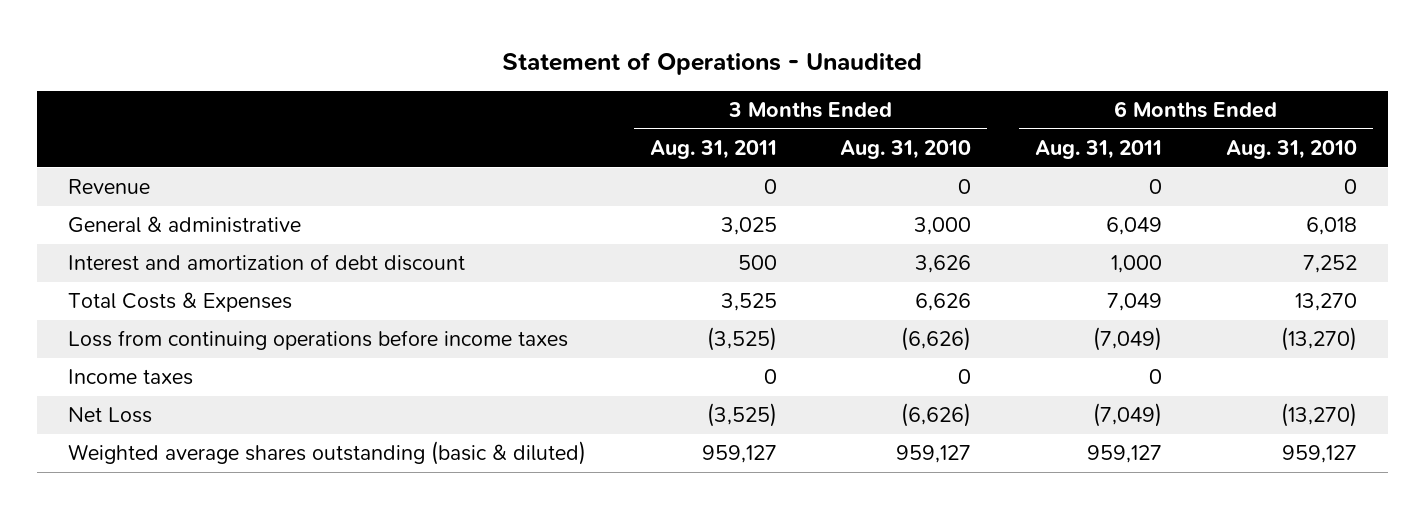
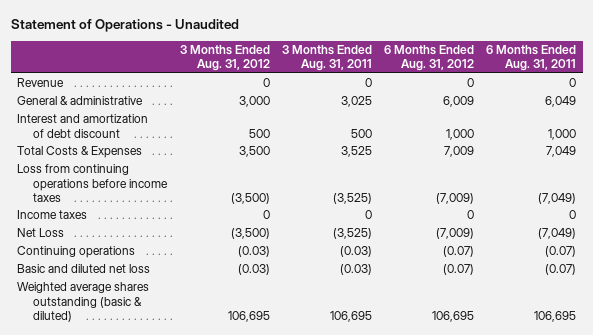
- | 3 Months Ended Aug. 31, 2011 | 3 Months Ended Aug. 31, 2010 | 6 Months Ended Aug. 31, 2011 | 6 Months Ended Aug. 31, 2010
+ | 3 Months Ended Aug. 31, 2012 | 3 Months Ended Aug. 31, 2011 | 6 Months Ended Aug. 31, 2012 | 6 Months Ended Aug. 31, 2011
- Weighted average shares outstanding (basic & diluted) | 959,127 | 959,127 | 959,127 | 959,127
+ Continuing operations | (0.03) | (0.03) | (0.07) | (0.07)
+ Basic and diluted net loss | (0.03) | (0.03) | (0.07) | (0.07)
+ Weighted average shares outstanding (basic & diluted) | 106,695 | 106,695 | 106,695 | 106,695

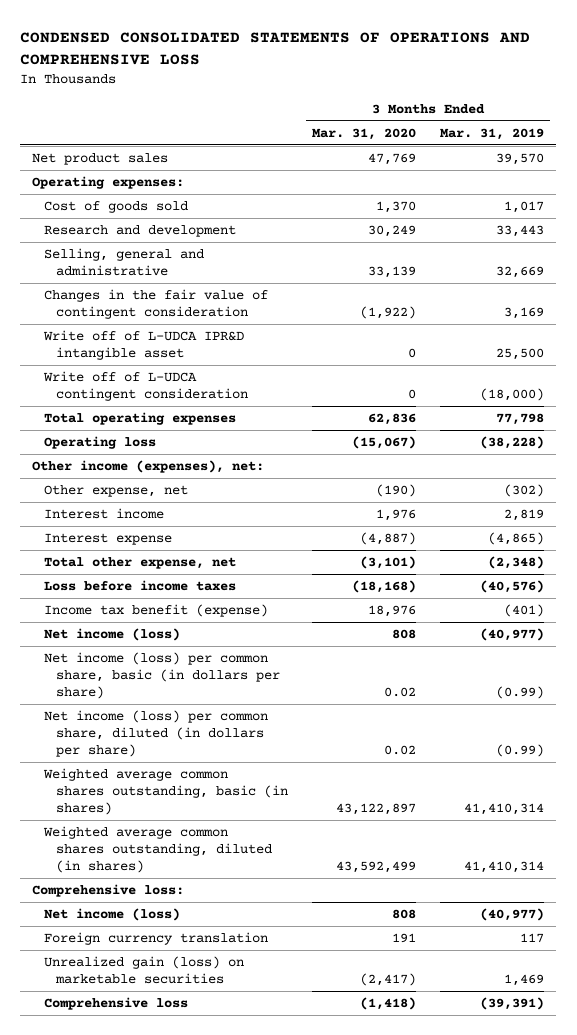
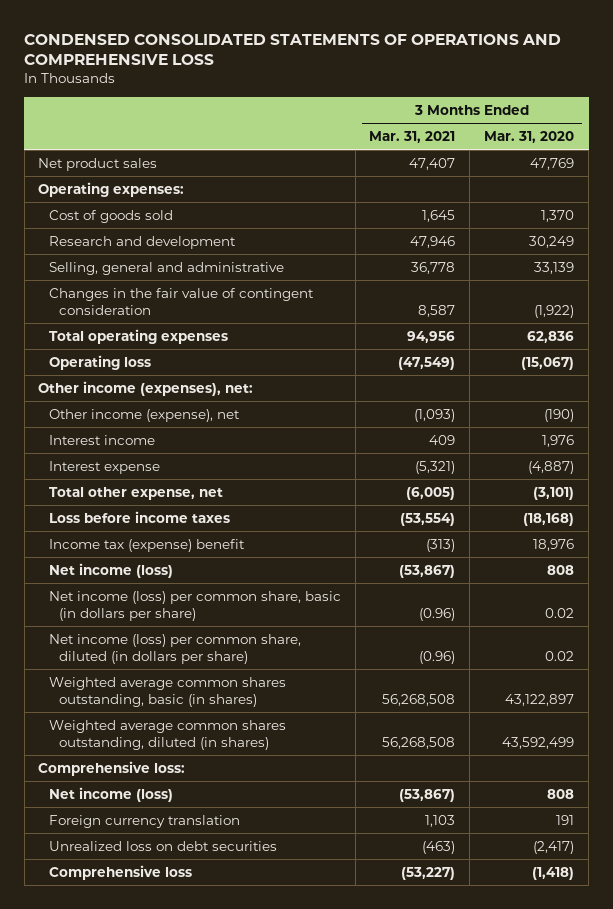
- | 3 Months Ended Mar. 31, 2020 | 3 Months Ended Mar. 31, 2019
+ | 3 Months Ended Mar. 31, 2021 | 3 Months Ended Mar. 31, 2020
- Write off of L-UDCA IPR&D intangible asset | 0 | 25,500
- Write off of L-UDCA contingent consideration | 0 | (18,000)
- Other expense, net | (190) | (302)
+ Other income (expense), net | (1,093) | (190)
- Income tax benefit (expense) | 18,976 | (401)
+ Income tax (expense) benefit | (313) | 18,976
- Unrealized gain (loss) on marketable securities | (2,417) | 1,469
+ Unrealized loss on debt securities | (463) | (2,417)

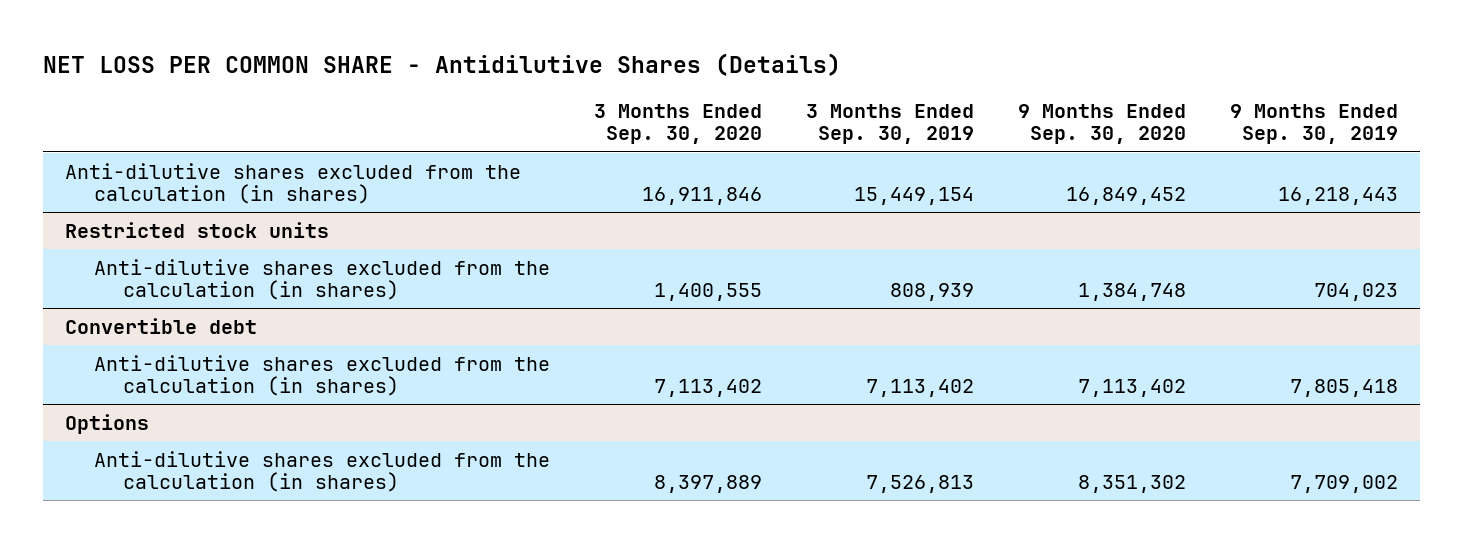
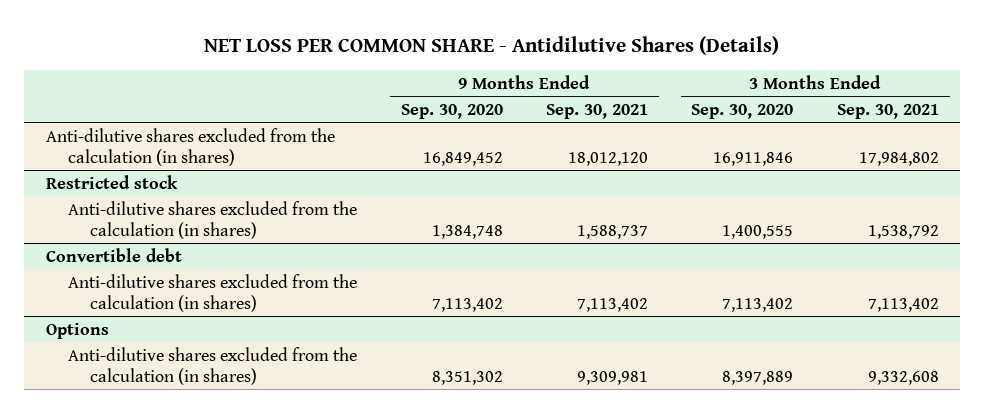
- | 3 Months Ended Sep. 30, 2020 | 3 Months Ended Sep. 30, 2019 | 9 Months Ended Sep. 30, 2020 | 9 Months Ended Sep. 30, 2019
+ | 9 Months Ended Sep. 30, 2020 | 9 Months Ended Sep. 30, 2021 | 3 Months Ended Sep. 30, 2020 | 3 Months Ended Sep. 30, 2021
- Restricted stock units
+ Restricted stock

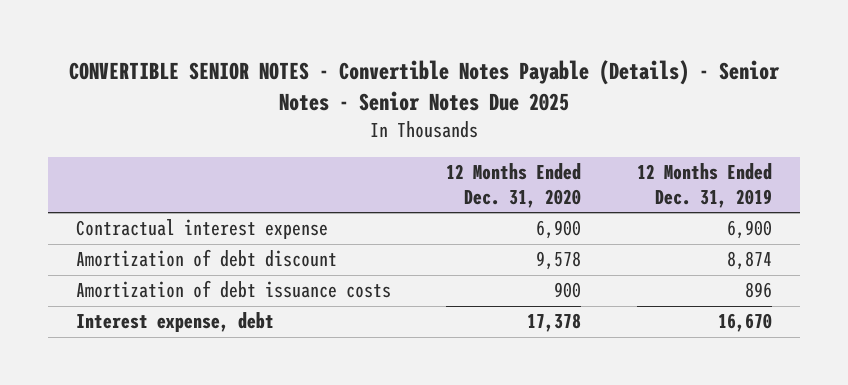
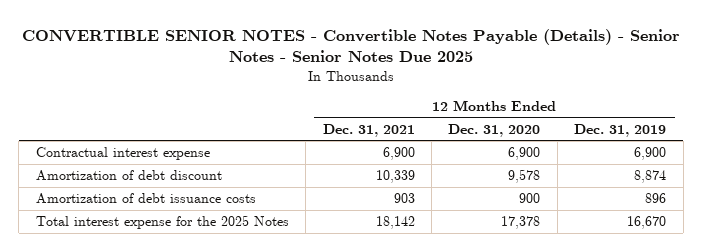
- | 12 Months Ended Dec. 31, 2020 | 12 Months Ended Dec. 31, 2019
+ | 12 Months Ended Dec. 31, 2021 | 12 Months Ended Dec. 31, 2020 | 12 Months Ended Dec. 31, 2019
- Interest expense, debt | 17,378 | 16,670
+ Total interest expense for the 2025 Notes | 18,142 | 17,378 | 16,670

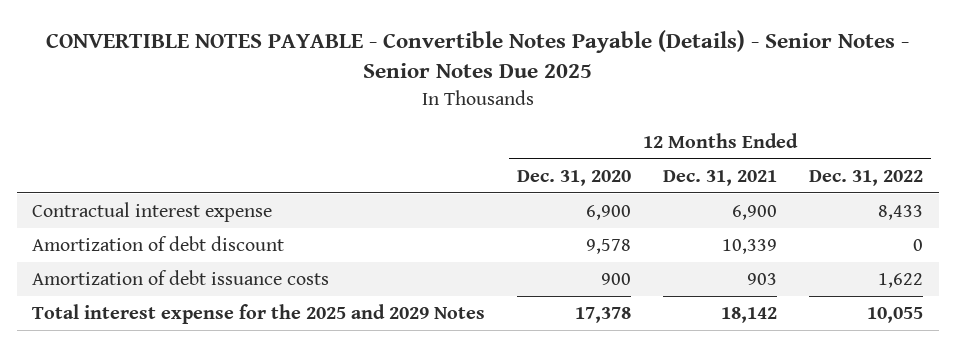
- CONVERTIBLE SENIOR NOTES - Convertible Notes Payable (Details) - Senior Notes - Senior Notes Due 2025
+ CONVERTIBLE NOTES PAYABLE - Convertible Notes Payable (Details) - Senior Notes - Senior Notes Due 2025
- | 12 Months Ended Dec. 31, 2021 | 12 Months Ended Dec. 31, 2020 | 12 Months Ended Dec. 31, 2019
+ | 12 Months Ended Dec. 31, 2020 | 12 Months Ended Dec. 31, 2021 | 12 Months Ended Dec. 31, 2022
- Total interest expense for the 2025 Notes | 18,142 | 17,378 | 16,670
+ Total interest expense for the 2025 and 2029 Notes | 17,378 | 18,142 | 10,055

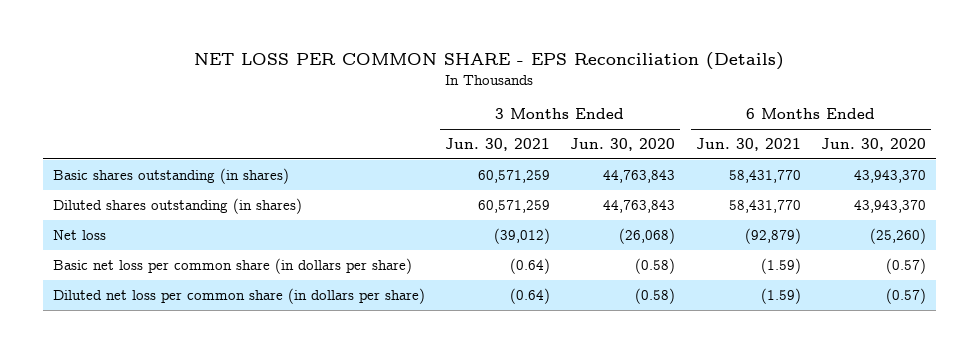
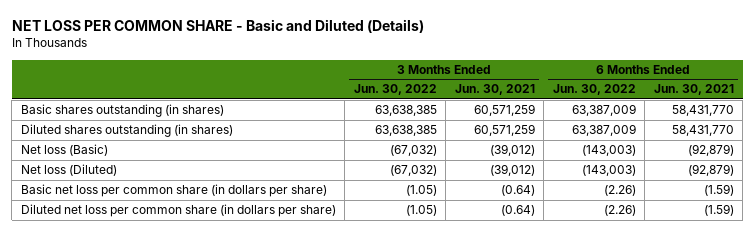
- NET LOSS PER COMMON SHARE - EPS Reconciliation (Details)
+ NET LOSS PER COMMON SHARE - Basic and Diluted (Details)
- | 3 Months Ended Jun. 30, 2021 | 3 Months Ended Jun. 30, 2020 | 6 Months Ended Jun. 30, 2021 | 6 Months Ended Jun. 30, 2020
+ | 3 Months Ended Jun. 30, 2022 | 3 Months Ended Jun. 30, 2021 | 6 Months Ended Jun. 30, 2022 | 6 Months Ended Jun. 30, 2021
- Net loss | (39,012) | (26,068) | (92,879) | (25,260)
+ Net loss (Basic) | (67,032) | (39,012) | (143,003) | (92,879)
+ Net loss (Diluted) | (67,032) | (39,012) | (143,003) | (92,879)

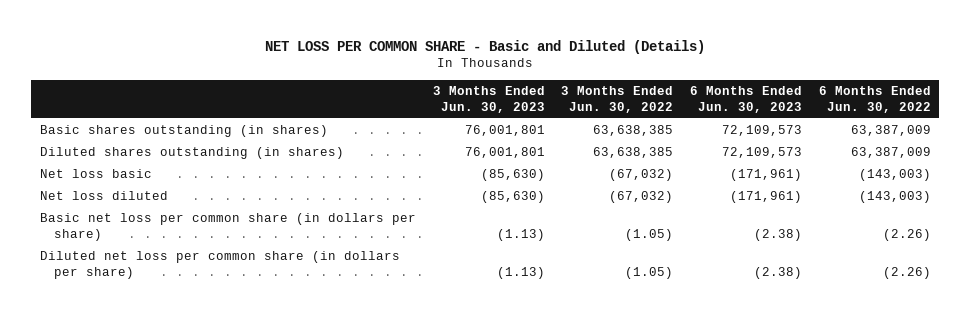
- | 3 Months Ended Jun. 30, 2022 | 3 Months Ended Jun. 30, 2021 | 6 Months Ended Jun. 30, 2022 | 6 Months Ended Jun. 30, 2021
+ | 3 Months Ended Jun. 30, 2023 | 3 Months Ended Jun. 30, 2022 | 6 Months Ended Jun. 30, 2023 | 6 Months Ended Jun. 30, 2022
- Net loss (Basic) | (67,032) | (39,012) | (143,003) | (92,879)
- Net loss (Diluted) | (67,032) | (39,012) | (143,003) | (92,879)
+ Net loss basic | (85,630) | (67,032) | (171,961) | (143,003)
+ Net loss diluted | (85,630) | (67,032) | (171,961) | (143,003)

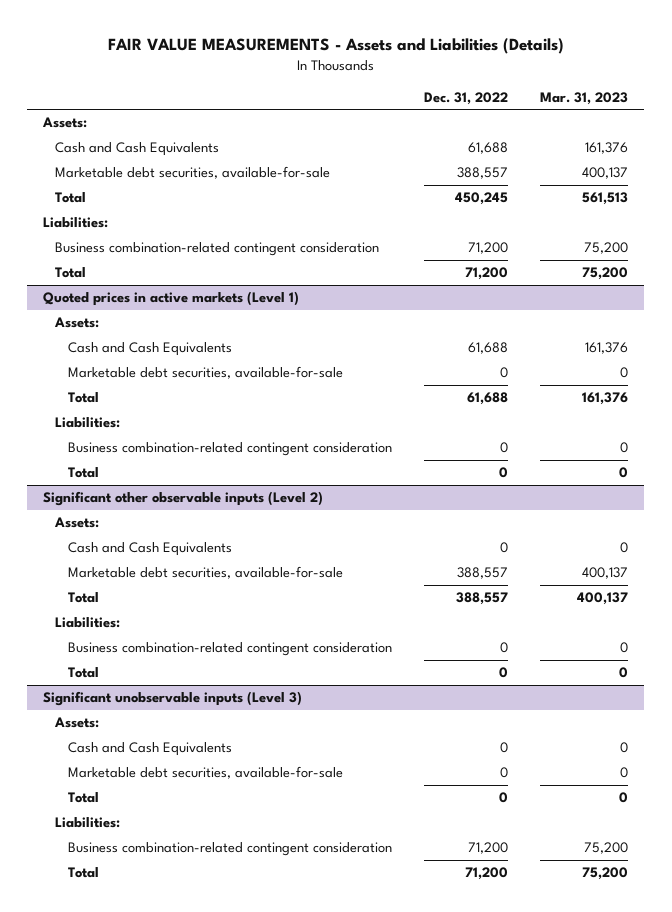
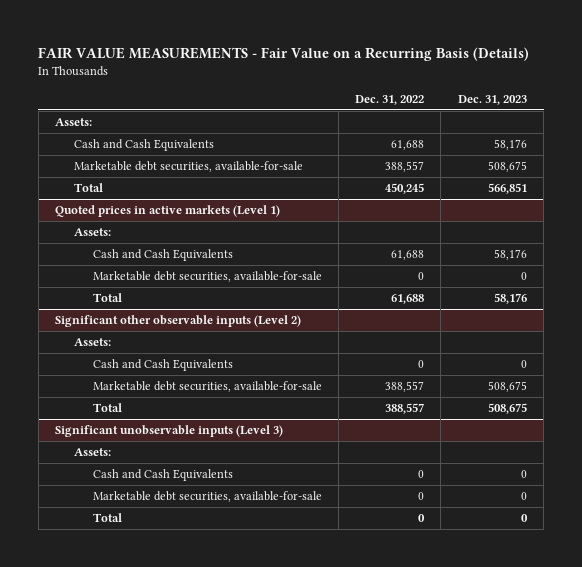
- FAIR VALUE MEASUREMENTS - Assets and Liabilities (Details)
+ FAIR VALUE MEASUREMENTS - Fair Value on a Recurring Basis (Details)
- | Dec. 31, 2022 | Mar. 31, 2023
+ | Dec. 31, 2022 | Dec. 31, 2023
- Liabilities:
- Business combination-related contingent consideration | 71,200 | 75,200
- Total | 71,200 | 75,200
@ Quoted prices in active markets (Level 1)
- Liabilities:
- Business combination-related contingent consideration | 0 | 0
- Total | 0 | 0
@ Significant other observable inputs (Level 2)
- Liabilities:
- Business combination-related contingent consideration | 0 | 0
- Total | 0 | 0
@ Significant unobservable inputs (Level 3)
- Liabilities:
- Business combination-related contingent consideration | 71,200 | 75,200
- Total | 71,200 | 75,200

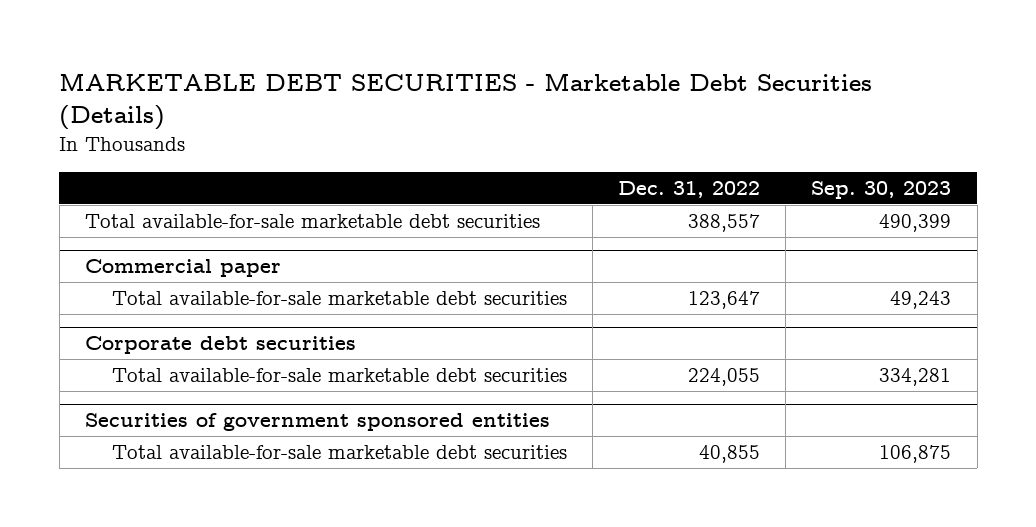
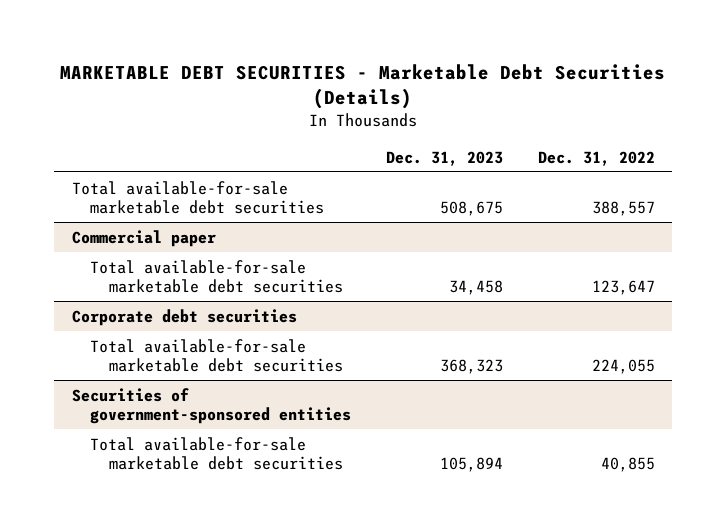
- | Dec. 31, 2022 | Sep. 30, 2023
+ | Dec. 31, 2023 | Dec. 31, 2022
- Securities of government sponsored entities
+ Securities of government-sponsored entities

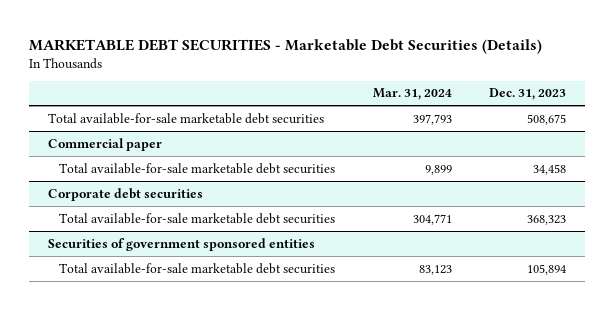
- | Dec. 31, 2023 | Dec. 31, 2022
+ | Mar. 31, 2024 | Dec. 31, 2023
- Securities of government-sponsored entities
+ Securities of government sponsored entities

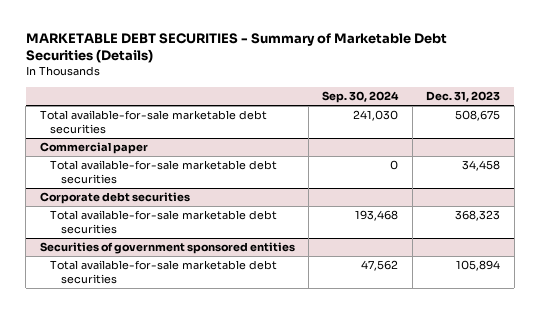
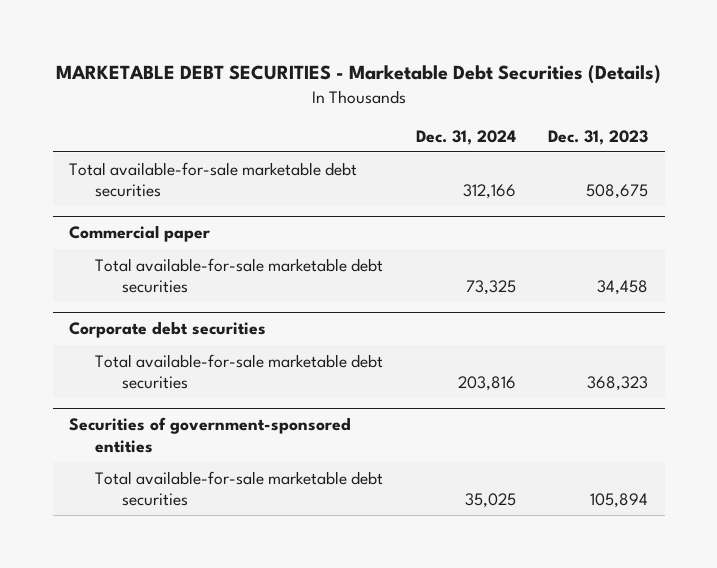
- MARKETABLE DEBT SECURITIES - Summary of Marketable Debt Securities (Details)
+ MARKETABLE DEBT SECURITIES - Marketable Debt Securities (Details)
- | Sep. 30, 2024 | Dec. 31, 2023
+ | Dec. 31, 2024 | Dec. 31, 2023
- Securities of government sponsored entities
+ Securities of government-sponsored entities

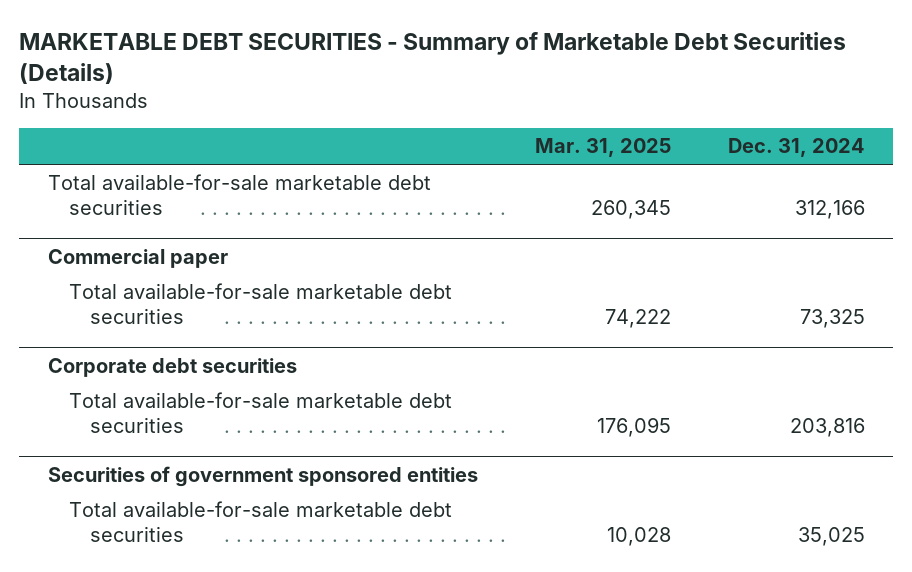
- MARKETABLE DEBT SECURITIES - Marketable Debt Securities (Details)
+ MARKETABLE DEBT SECURITIES - Summary of Marketable Debt Securities (Details)
- | Dec. 31, 2024 | Dec. 31, 2023
+ | Mar. 31, 2025 | Dec. 31, 2024
- Securities of government-sponsored entities
+ Securities of government sponsored entities

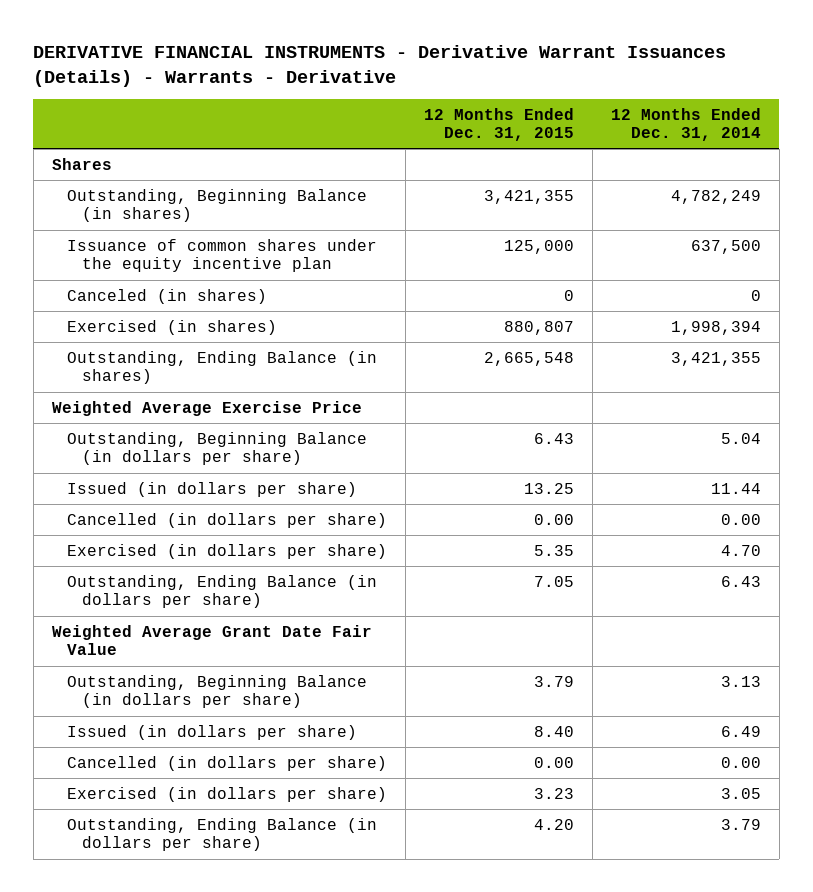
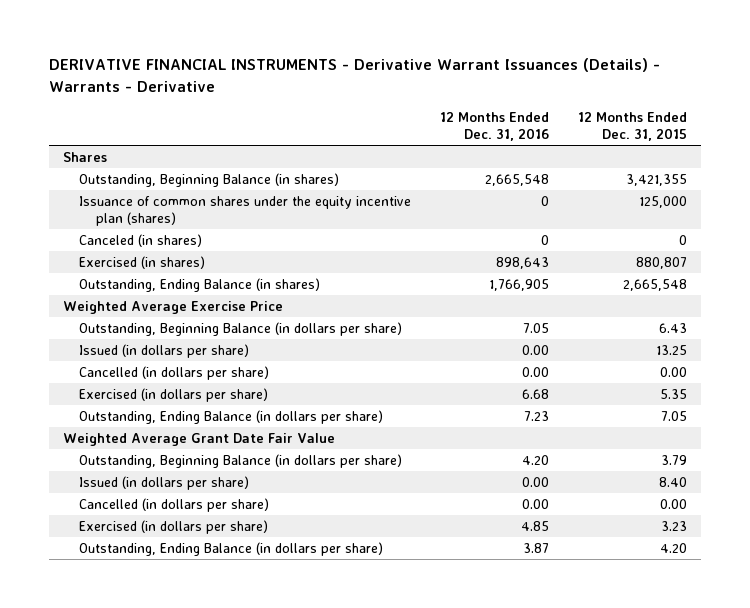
- | 12 Months Ended Dec. 31, 2015 | 12 Months Ended Dec. 31, 2014
+ | 12 Months Ended Dec. 31, 2016 | 12 Months Ended Dec. 31, 2015
- Issuance of common shares under the equity incentive plan | 125,000 | 637,500
+ Issuance of common shares under the equity incentive plan (shares) | 0 | 125,000

